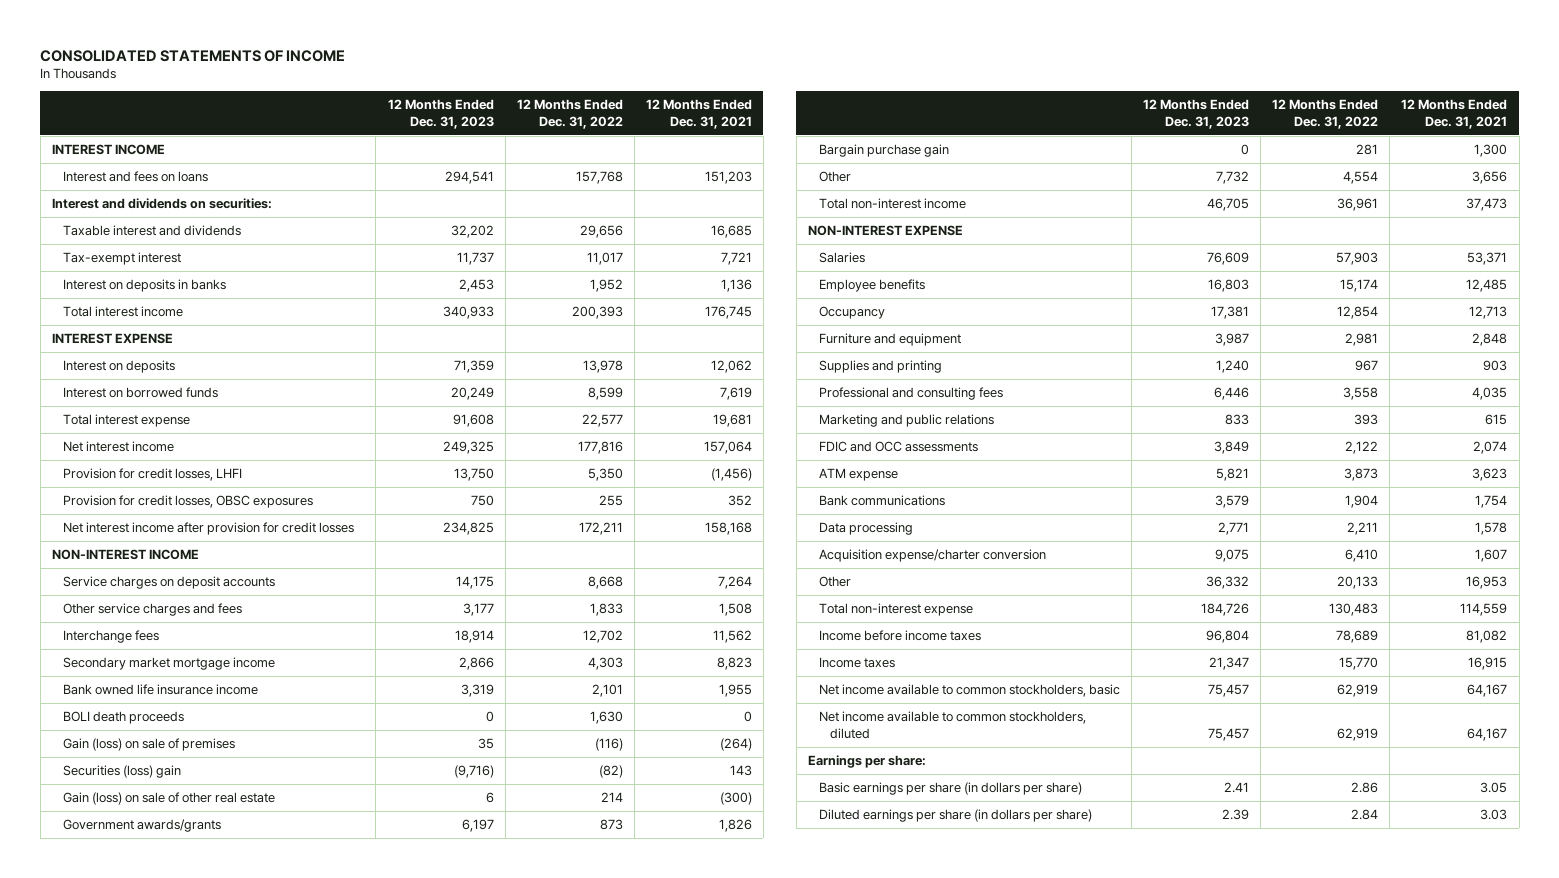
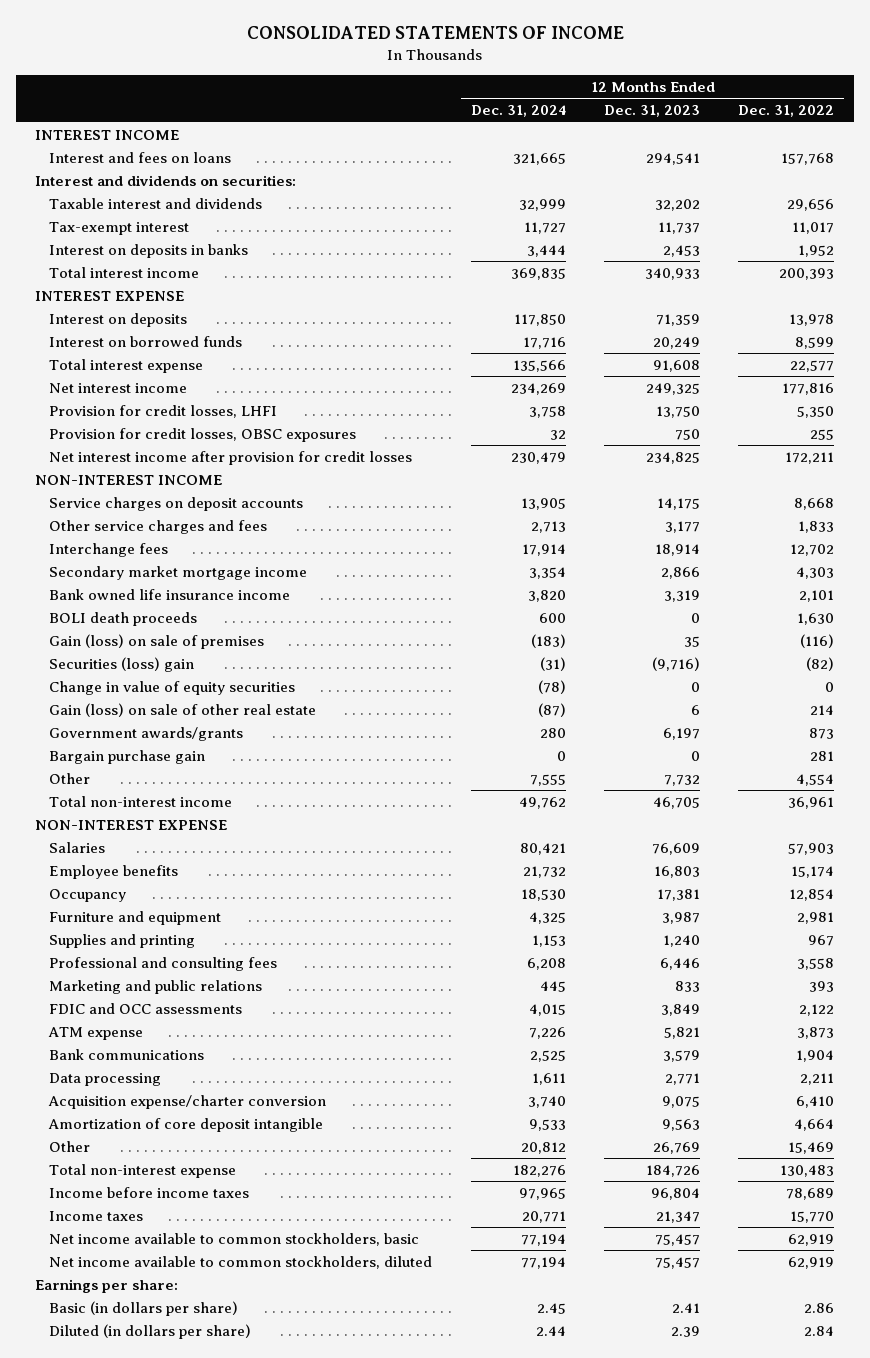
- | 12 Months Ended Dec. 31, 2023 | 12 Months Ended Dec. 31, 2022 | 12 Months Ended Dec. 31, 2021
+ | 12 Months Ended Dec. 31, 2024 | 12 Months Ended Dec. 31, 2023 | 12 Months Ended Dec. 31, 2022
+ Change in value of equity securities | (78) | 0 | 0
- Other | 36,332 | 20,133 | 16,953
+ Amortization of core deposit intangible | 9,533 | 9,563 | 4,664
+ Other | 20,812 | 26,769 | 15,469
- Basic earnings per share (in dollars per share) | 2.41 | 2.86 | 3.05
- Diluted earnings per share (in dollars per share) | 2.39 | 2.84 | 3.03
+ Basic (in dollars per share) | 2.45 | 2.41 | 2.86
+ Diluted (in dollars per share) | 2.44 | 2.39 | 2.84

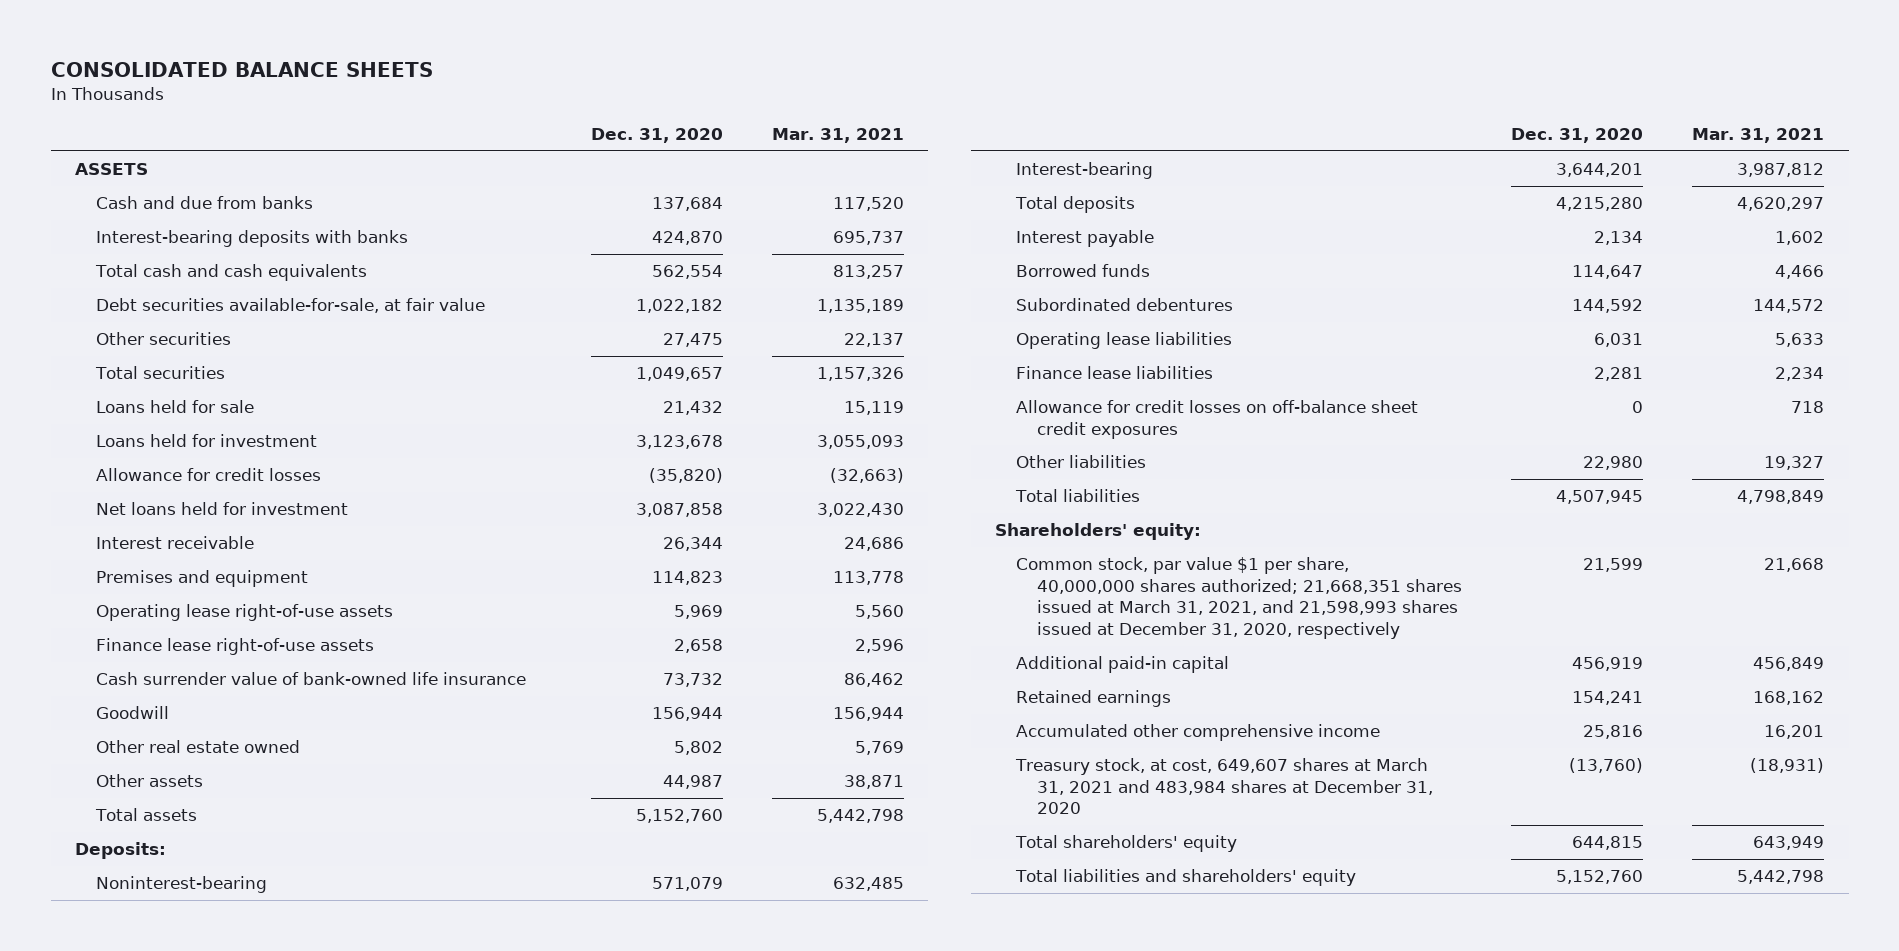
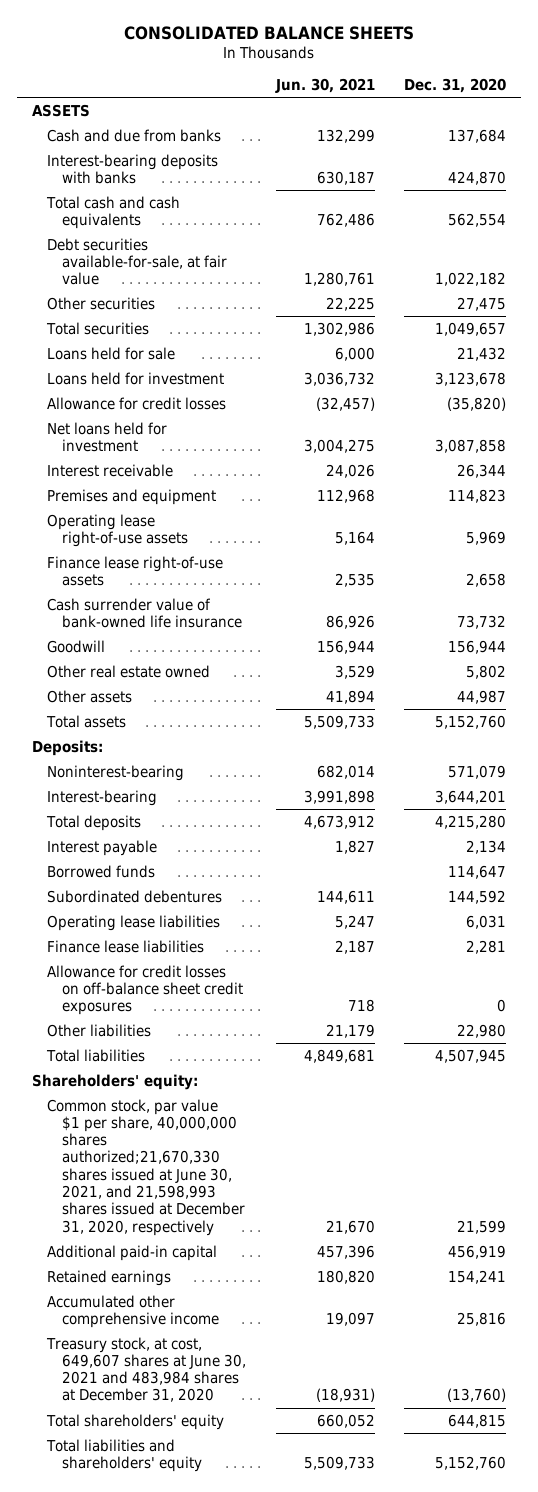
- | Dec. 31, 2020 | Mar. 31, 2021
+ | Jun. 30, 2021 | Dec. 31, 2020
- Common stock, par value $1 per share, 40,000,000 shares authorized; 21,668,351 shares issued at March 31, 2021, and 21,598,993 shares issued at December 31, 2020, respectively | 21,599 | 21,668
+ Common stock, par value $1 per share, 40,000,000 shares authorized;21,670,330 shares issued at June 30, 2021, and 21,598,993 shares issued at December 31, 2020, respectively | 21,670 | 21,599
- Treasury stock, at cost, 649,607 shares at March 31, 2021 and 483,984 shares at December 31, 2020 | (13,760) | (18,931)
+ Treasury stock, at cost, 649,607 shares at June 30, 2021 and 483,984 shares at December 31, 2020 | (18,931) | (13,760)

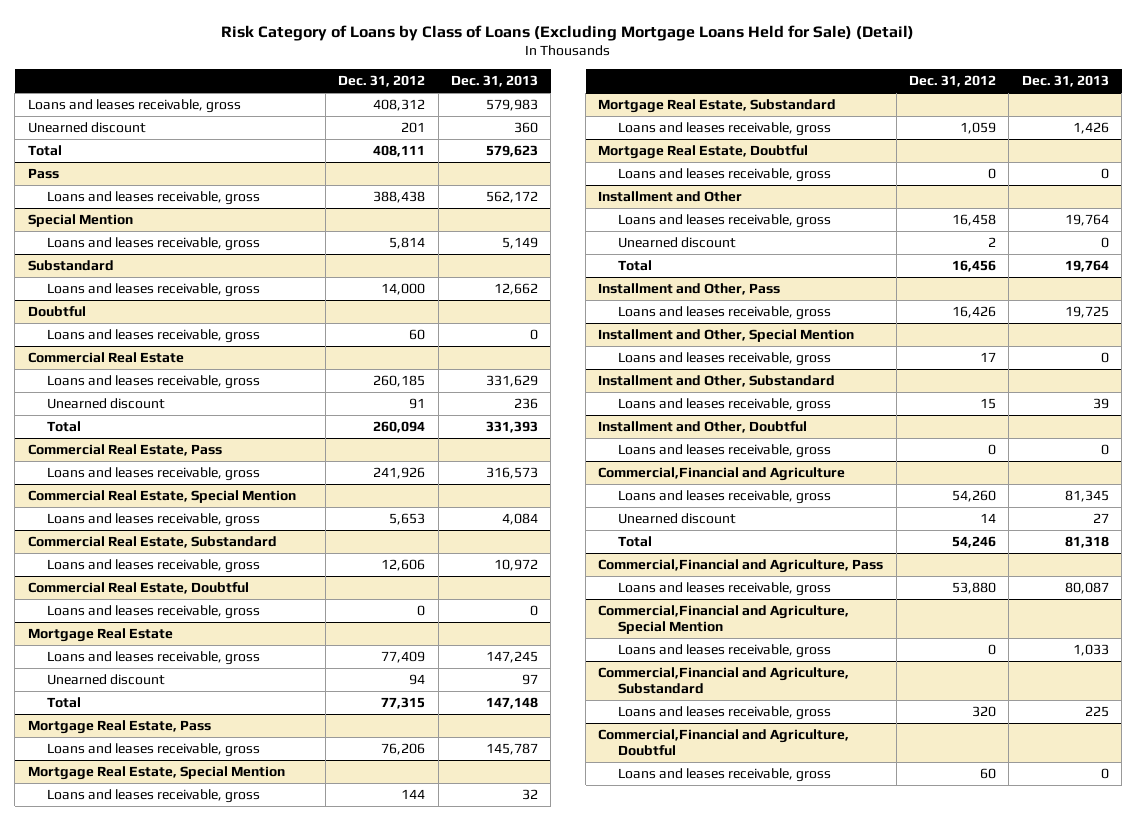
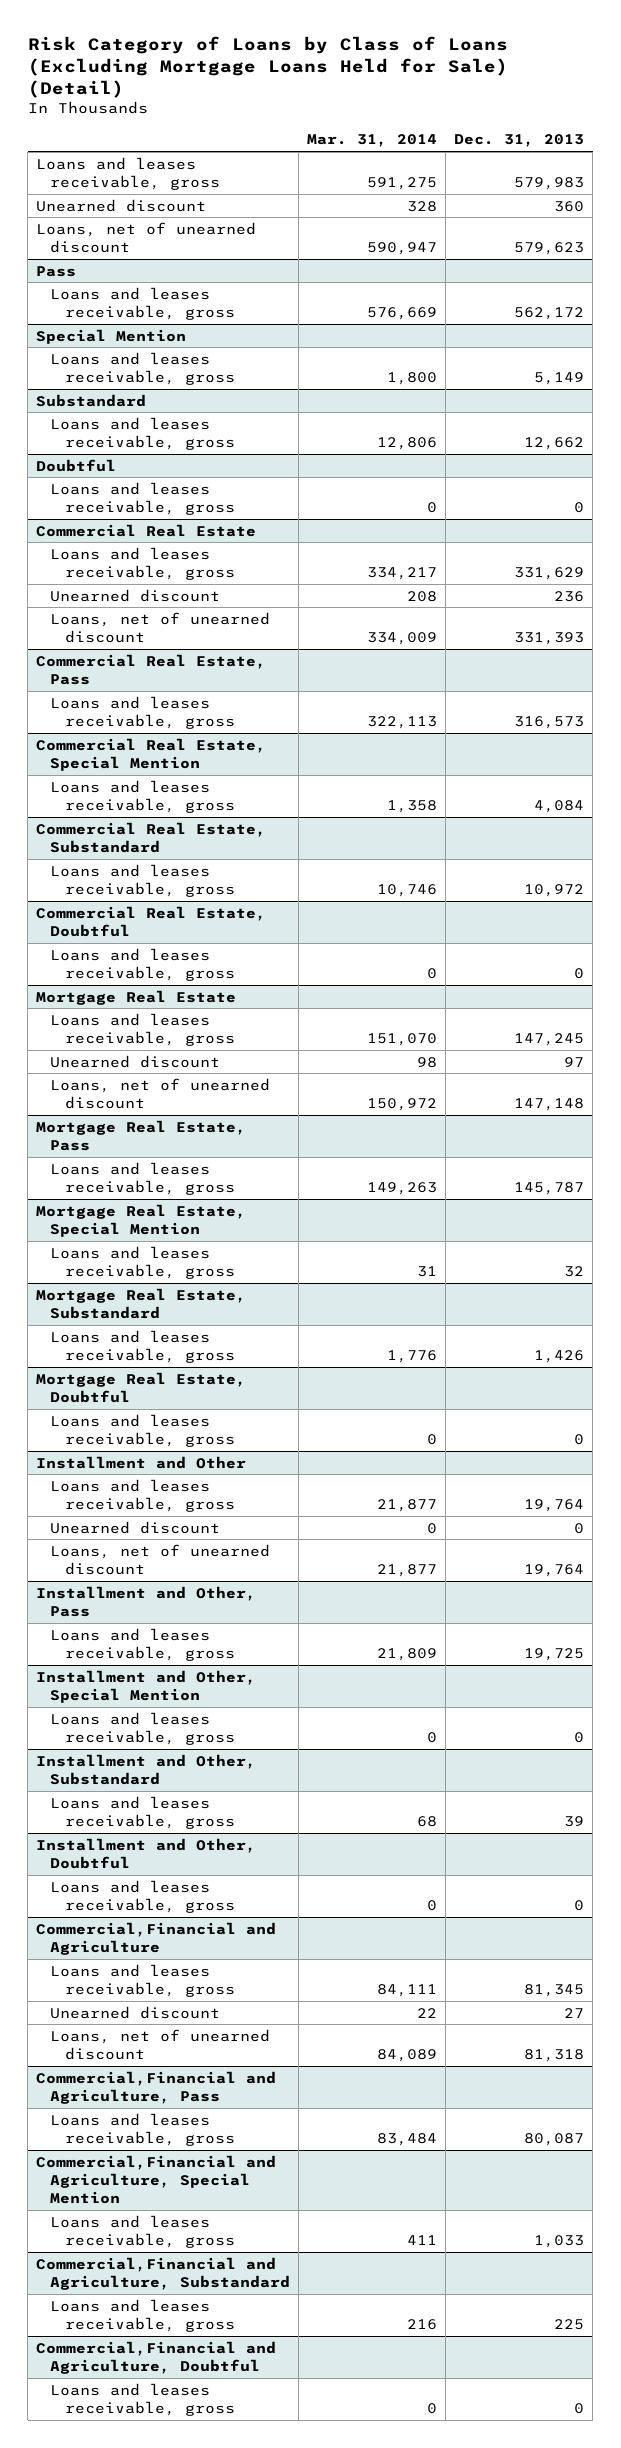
- | Dec. 31, 2012 | Dec. 31, 2013
+ | Mar. 31, 2014 | Dec. 31, 2013
- Total | 408,111 | 579,623
+ Loans, net of unearned discount | 590,947 | 579,623
@ Commercial Real Estate
- Total | 260,094 | 331,393
+ Loans, net of unearned discount | 334,009 | 331,393
@ Mortgage Real Estate
- Total | 77,315 | 147,148
+ Loans, net of unearned discount | 150,972 | 147,148
@ Installment and Other
- Total | 16,456 | 19,764
+ Loans, net of unearned discount | 21,877 | 19,764
@ Commercial,Financial and Agriculture
- Total | 54,246 | 81,318
+ Loans, net of unearned discount | 84,089 | 81,318

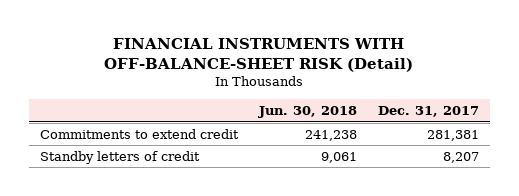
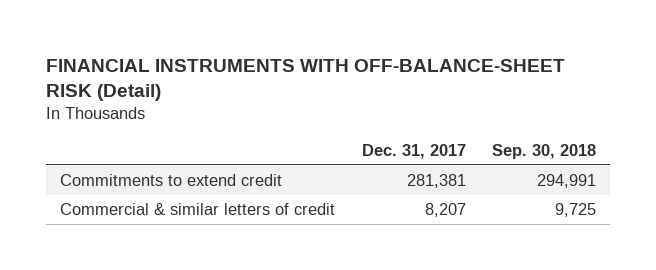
- | Jun. 30, 2018 | Dec. 31, 2017
+ | Dec. 31, 2017 | Sep. 30, 2018
- Standby letters of credit | 9,061 | 8,207
+ Commercial & similar letters of credit | 8,207 | 9,725

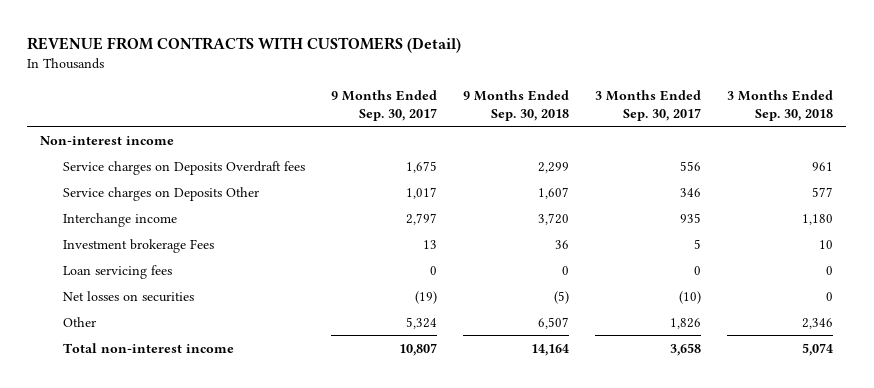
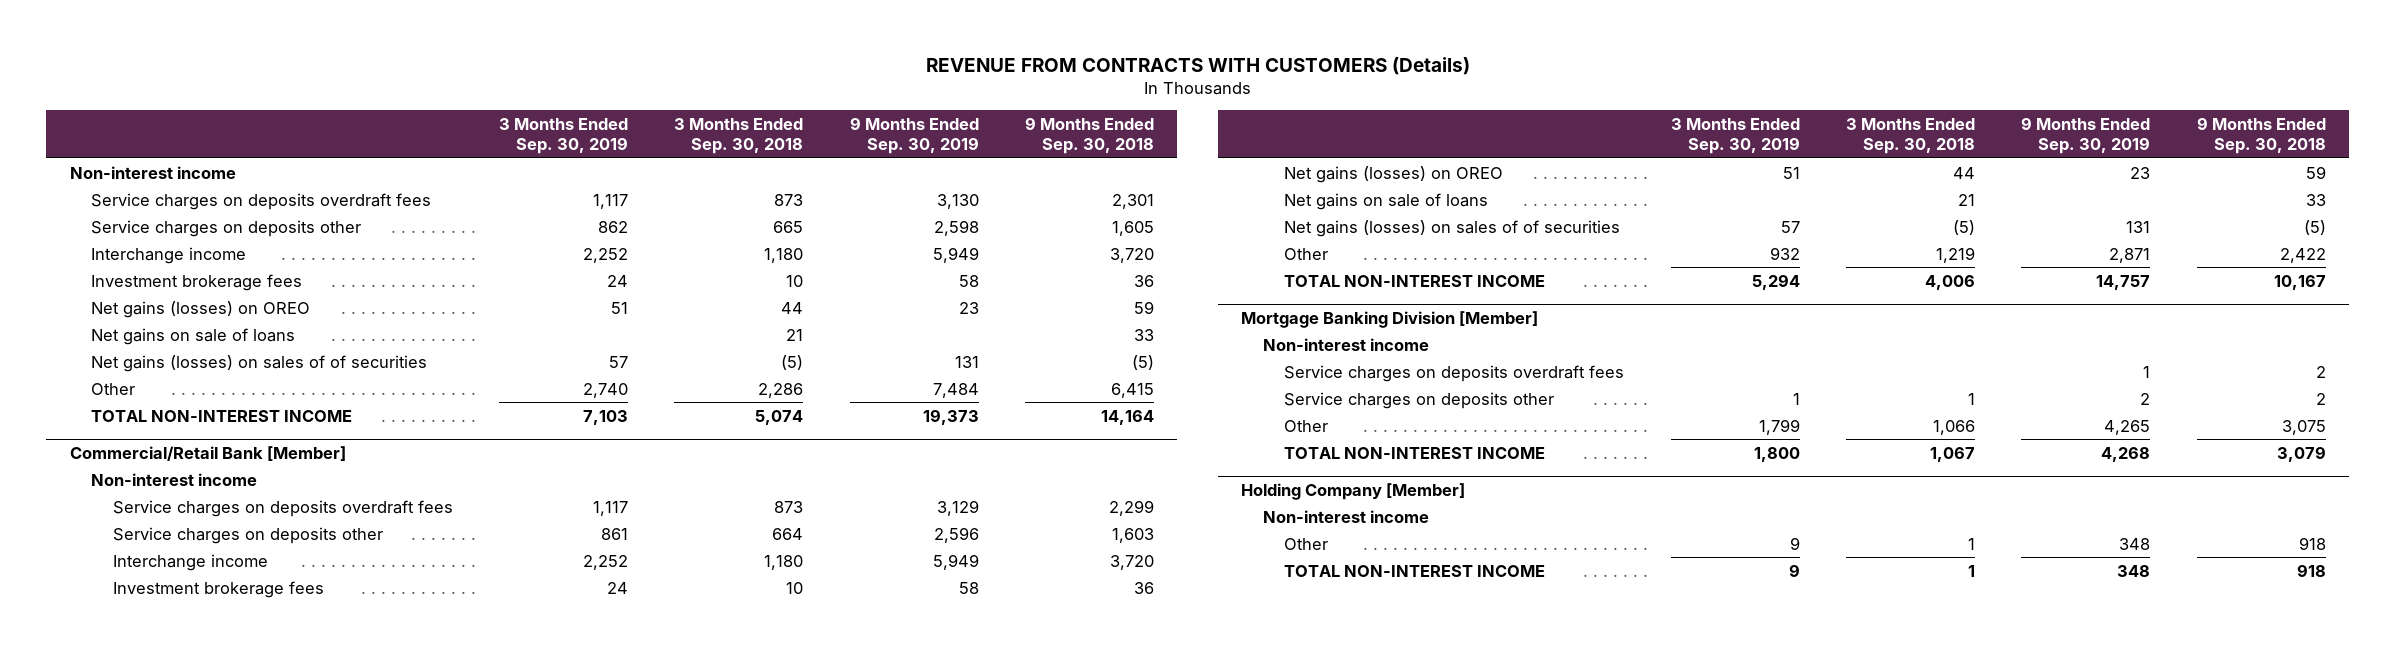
- REVENUE FROM CONTRACTS WITH CUSTOMERS (Detail)
+ REVENUE FROM CONTRACTS WITH CUSTOMERS (Details)
- | 9 Months Ended Sep. 30, 2017 | 9 Months Ended Sep. 30, 2018 | 3 Months Ended Sep. 30, 2017 | 3 Months Ended Sep. 30, 2018
+ | 3 Months Ended Sep. 30, 2019 | 3 Months Ended Sep. 30, 2018 | 9 Months Ended Sep. 30, 2019 | 9 Months Ended Sep. 30, 2018
- Service charges on Deposits Overdraft fees | 1,675 | 2,299 | 556 | 961
- Service charges on Deposits Other | 1,017 | 1,607 | 346 | 577
+ Service charges on deposits overdraft fees | 1,117 | 873 | 3,130 | 2,301
+ Service charges on deposits other | 862 | 665 | 2,598 | 1,605
- Investment brokerage Fees | 13 | 36 | 5 | 10
- Loan servicing fees | 0 | 0 | 0 | 0
- Net losses on securities | (19) | (5) | (10) | 0
- Other | 5,324 | 6,507 | 1,826 | 2,346
- Total non-interest income | 10,807 | 14,164 | 3,658 | 5,074
+ Investment brokerage fees | 24 | 10 | 58 | 36
+ Net gains (losses) on OREO | 51 | 44 | 23 | 59
+ Net gains on sale of loans | | 21 | | 33
+ Net gains (losses) on sales of of securities | 57 | (5) | 131 | (5)
+ Other | 2,740 | 2,286 | 7,484 | 6,415
+ TOTAL NON-INTEREST INCOME | 7,103 | 5,074 | 19,373 | 14,164
+ Commercial/Retail Bank [Member]
+ Non-interest income
+ Service charges on deposits overdraft fees | 1,117 | 873 | 3,129 | 2,299
+ Service charges on deposits other | 861 | 664 | 2,596 | 1,603
+ Interchange income | 2,252 | 1,180 | 5,949 | 3,720
+ Investment brokerage fees | 24 | 10 | 58 | 36
+ Net gains (losses) on OREO | 51 | 44 | 23 | 59
+ Net gains on sale of loans | | 21 | | 33
+ Net gains (losses) on sales of of securities | 57 | (5) | 131 | (5)
+ Other | 932 | 1,219 | 2,871 | 2,422
+ TOTAL NON-INTEREST INCOME | 5,294 | 4,006 | 14,757 | 10,167
+ Mortgage Banking Division [Member]
+ Non-interest income
+ Service charges on deposits overdraft fees | | | 1 | 2
+ Service charges on deposits other | 1 | 1 | 2 | 2
+ Other | 1,799 | 1,066 | 4,265 | 3,075
+ TOTAL NON-INTEREST INCOME | 1,800 | 1,067 | 4,268 | 3,079
+ Holding Company [Member]
+ Non-interest income
+ Other | 9 | 1 | 348 | 918
+ TOTAL NON-INTEREST INCOME | 9 | 1 | 348 | 918

